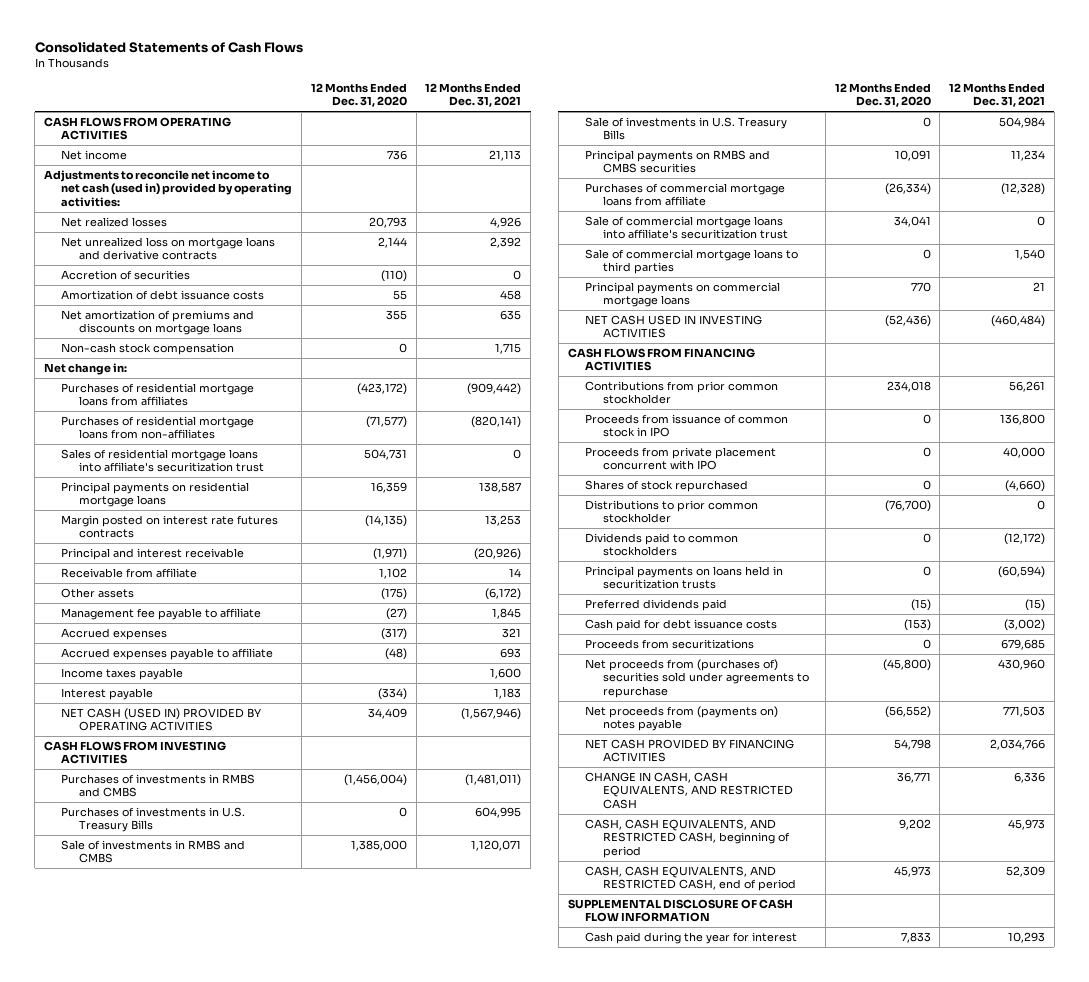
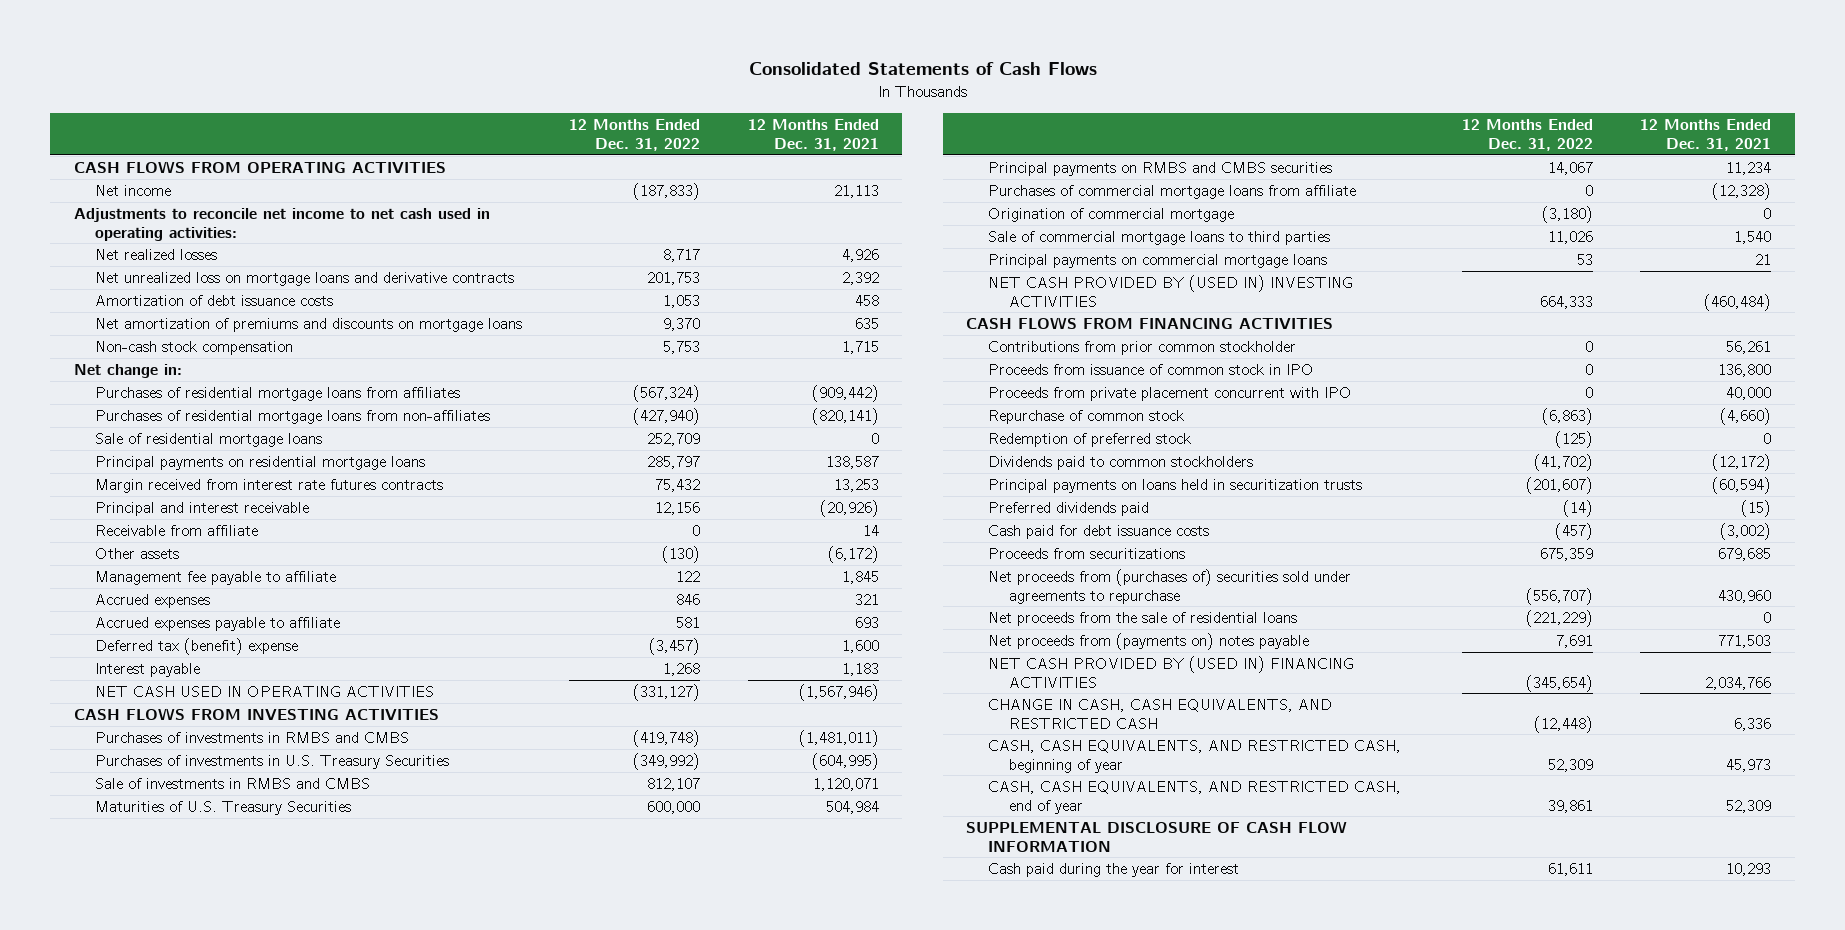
- | 12 Months Ended Dec. 31, 2020 | 12 Months Ended Dec. 31, 2021
+ | 12 Months Ended Dec. 31, 2022 | 12 Months Ended Dec. 31, 2021
- Adjustments to reconcile net income to net cash (used in) provided by operating activities:
+ Adjustments to reconcile net income to net cash used in operating activities:
- Accretion of securities | (110) | 0
- Sales of residential mortgage loans into affiliate's securitization trust | 504,731 | 0
+ Sale of residential mortgage loans | 252,709 | 0
- Margin posted on interest rate futures contracts | (14,135) | 13,253
+ Margin received from interest rate futures contracts | 75,432 | 13,253
- Income taxes payable | | 1,600
+ Deferred tax (benefit) expense | (3,457) | 1,600
- NET CASH (USED IN) PROVIDED BY OPERATING ACTIVITIES | 34,409 | (1,567,946)
+ NET CASH USED IN OPERATING ACTIVITIES | (331,127) | (1,567,946)
- Purchases of investments in U.S. Treasury Bills | 0 | 604,995
+ Purchases of investments in U.S. Treasury Securities | (349,992) | (604,995)
- Sale of investments in U.S. Treasury Bills | 0 | 504,984
+ Maturities of U.S. Treasury Securities | 600,000 | 504,984
- Sale of commercial mortgage loans into affiliate's securitization trust | 34,041 | 0
+ Origination of commercial mortgage | (3,180) | 0
- NET CASH USED IN INVESTING ACTIVITIES | (52,436) | (460,484)
+ NET CASH PROVIDED BY (USED IN) INVESTING ACTIVITIES | 664,333 | (460,484)
- Shares of stock repurchased | 0 | (4,660)
- Distributions to prior common stockholder | (76,700) | 0
+ Repurchase of common stock | (6,863) | (4,660)
+ Redemption of preferred stock | (125) | 0
+ Net proceeds from the sale of residential loans | (221,229) | 0
- NET CASH PROVIDED BY FINANCING ACTIVITIES | 54,798 | 2,034,766
+ NET CASH PROVIDED BY (USED IN) FINANCING ACTIVITIES | (345,654) | 2,034,766
- CASH, CASH EQUIVALENTS, AND RESTRICTED CASH, beginning of period | 9,202 | 45,973
- CASH, CASH EQUIVALENTS, AND RESTRICTED CASH, end of period | 45,973 | 52,309
+ CASH, CASH EQUIVALENTS, AND RESTRICTED CASH, beginning of year | 52,309 | 45,973
+ CASH, CASH EQUIVALENTS, AND RESTRICTED CASH, end of year | 39,861 | 52,309

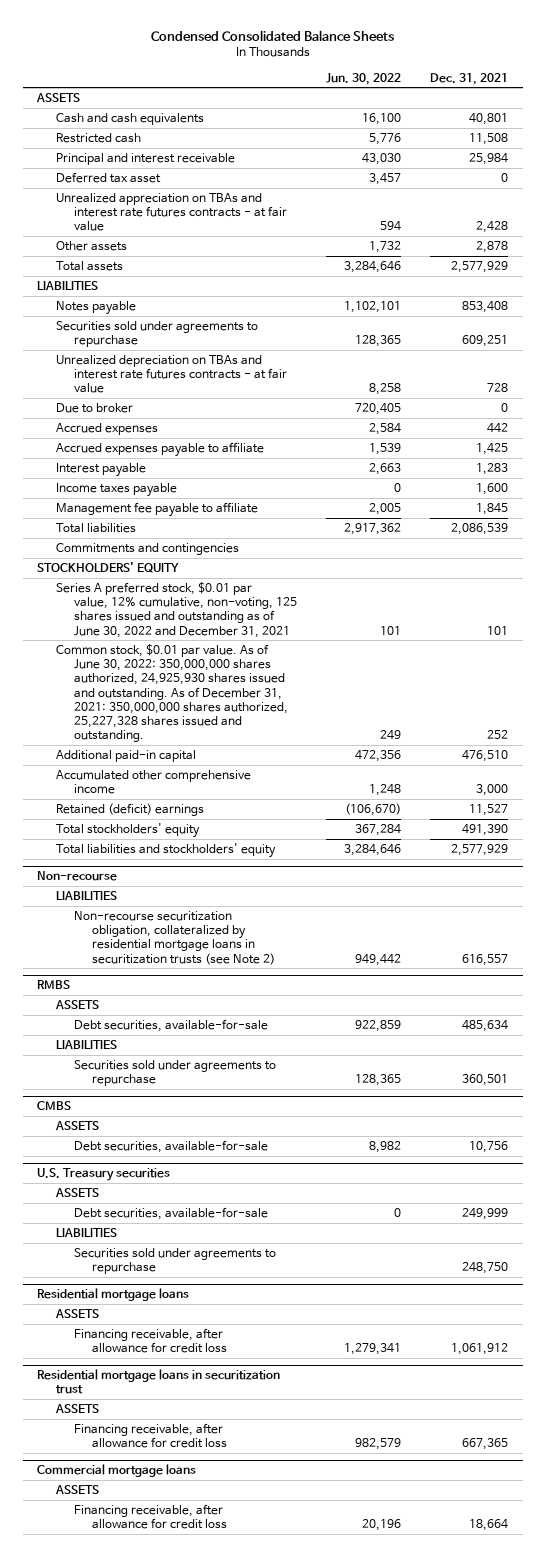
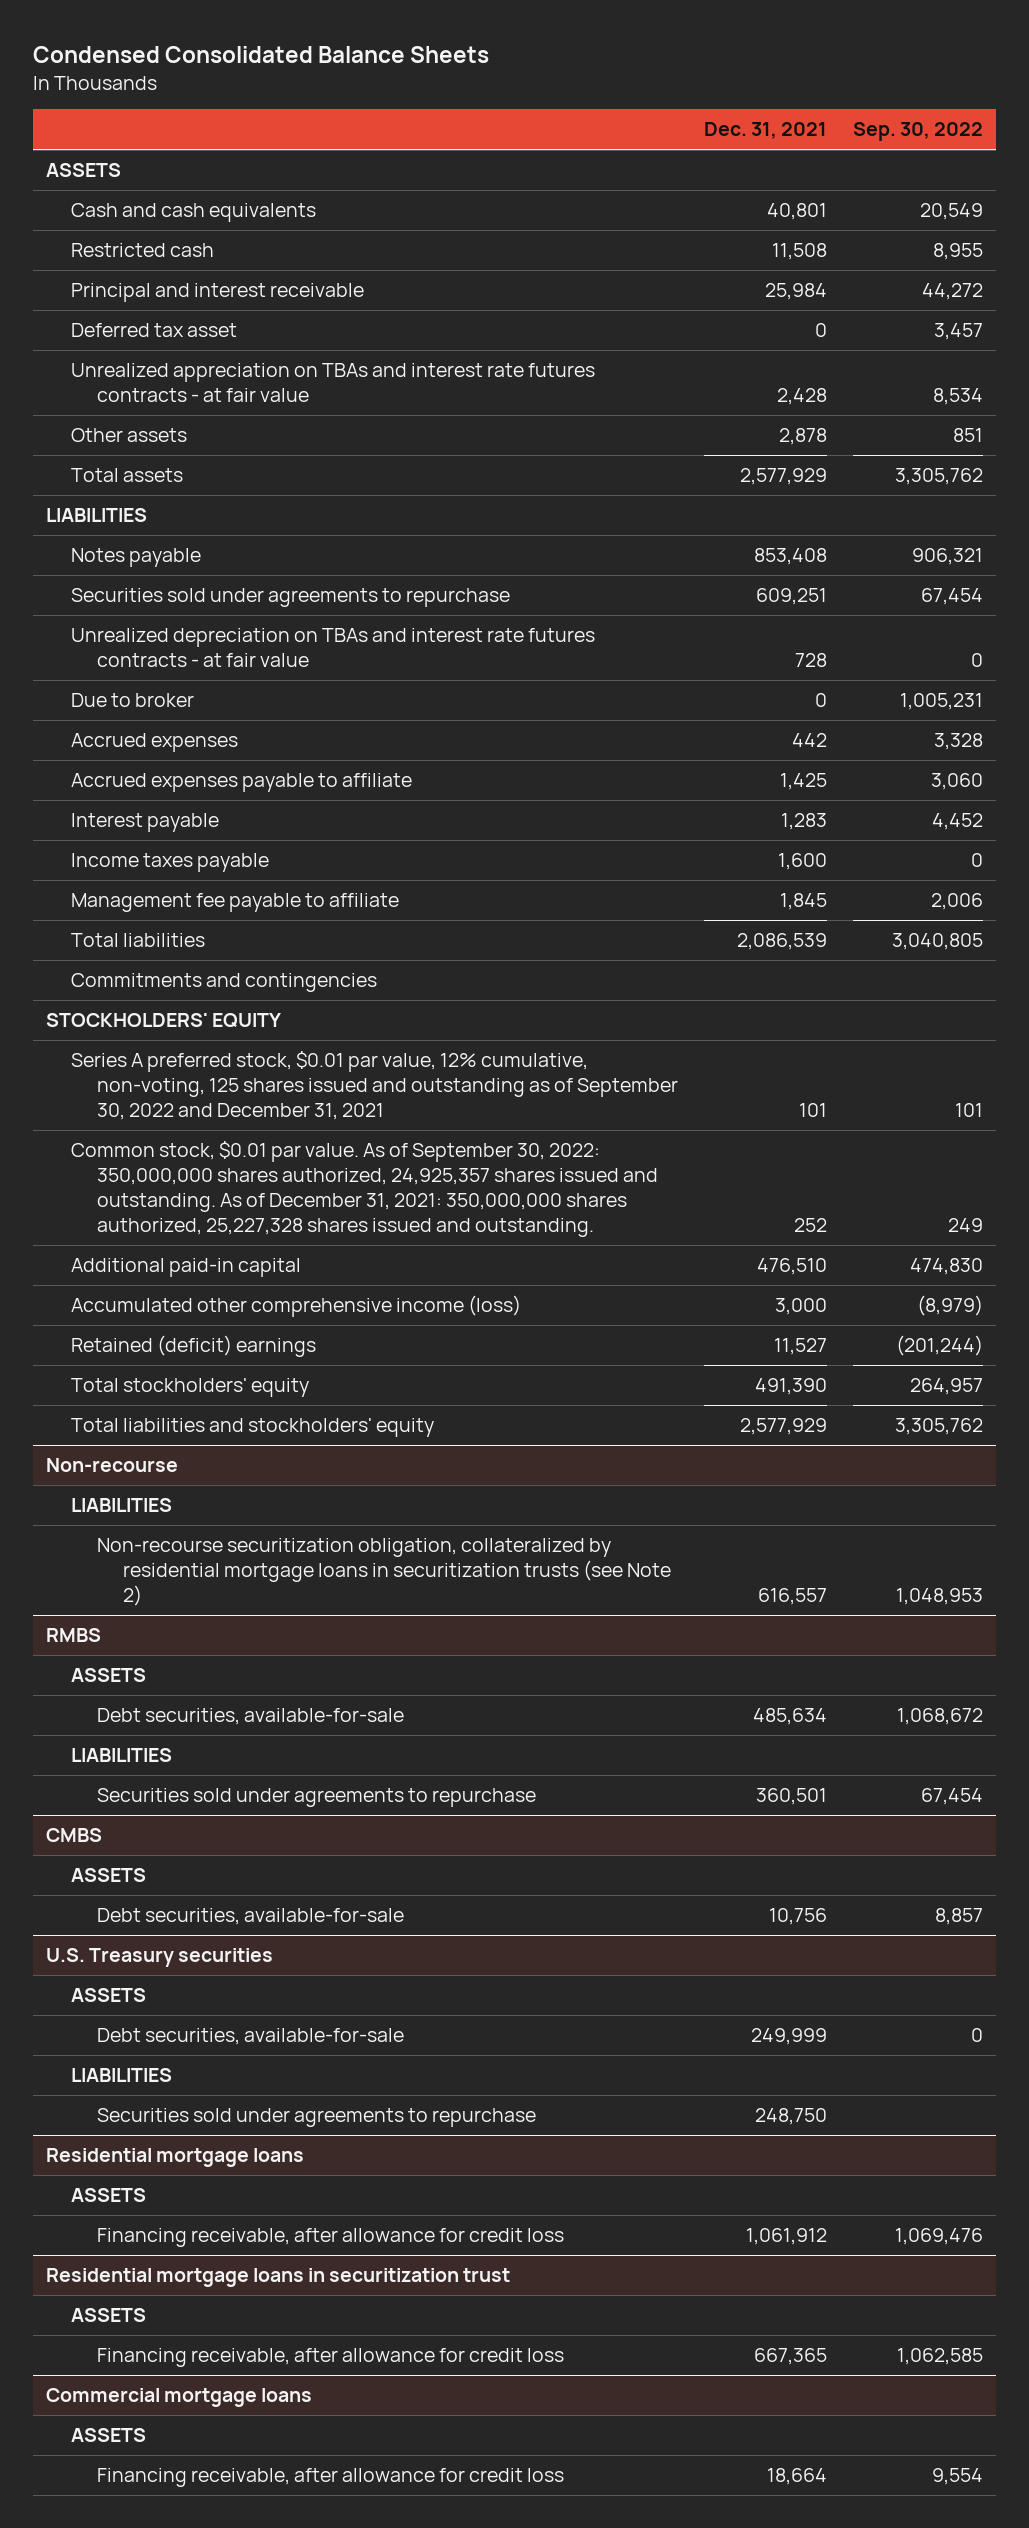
- | Jun. 30, 2022 | Dec. 31, 2021
+ | Dec. 31, 2021 | Sep. 30, 2022
- Series A preferred stock, $0.01 par value, 12% cumulative, non-voting, 125 shares issued and outstanding as of June 30, 2022 and December 31, 2021 | 101 | 101
- Common stock, $0.01 par value. As of June 30, 2022: 350,000,000 shares authorized, 24,925,930 shares issued and outstanding. As of December 31, 2021: 350,000,000 shares authorized, 25,227,328 shares issued and outstanding. | 249 | 252
+ Series A preferred stock, $0.01 par value, 12% cumulative, non-voting, 125 shares issued and outstanding as of September 30, 2022 and December 31, 2021 | 101 | 101
+ Common stock, $0.01 par value. As of September 30, 2022: 350,000,000 shares authorized, 24,925,357 shares issued and outstanding. As of December 31, 2021: 350,000,000 shares authorized, 25,227,328 shares issued and outstanding. | 252 | 249
- Accumulated other comprehensive income | 1,248 | 3,000
+ Accumulated other comprehensive income (loss) | 3,000 | (8,979)

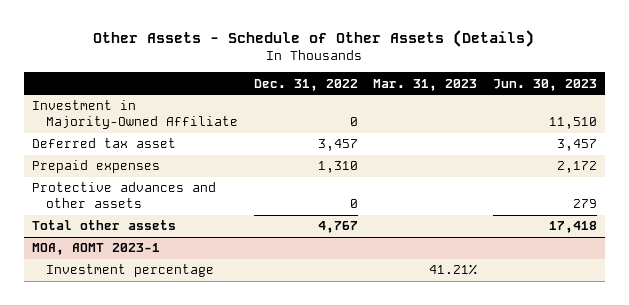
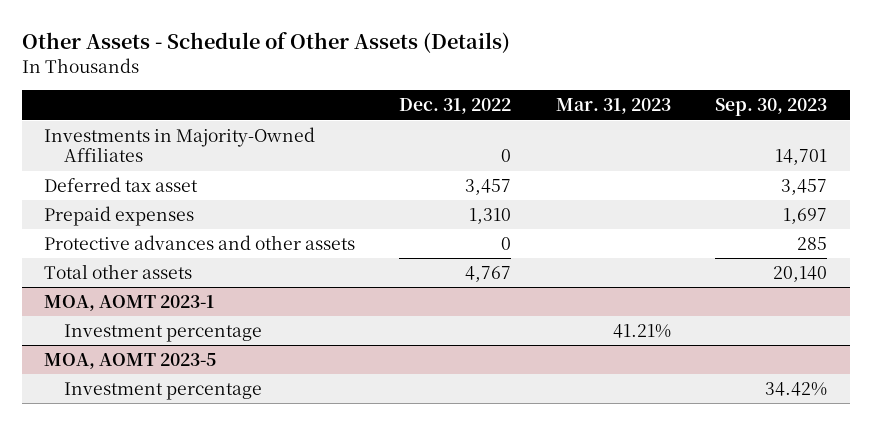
- | Dec. 31, 2022 | Mar. 31, 2023 | Jun. 30, 2023
+ | Dec. 31, 2022 | Mar. 31, 2023 | Sep. 30, 2023
- Investment in Majority-Owned Affiliate | 0 | | 11,510
+ Investments in Majority-Owned Affiliates | 0 | | 14,701
+ MOA, AOMT 2023-5
+ Investment percentage | | | 34.42%

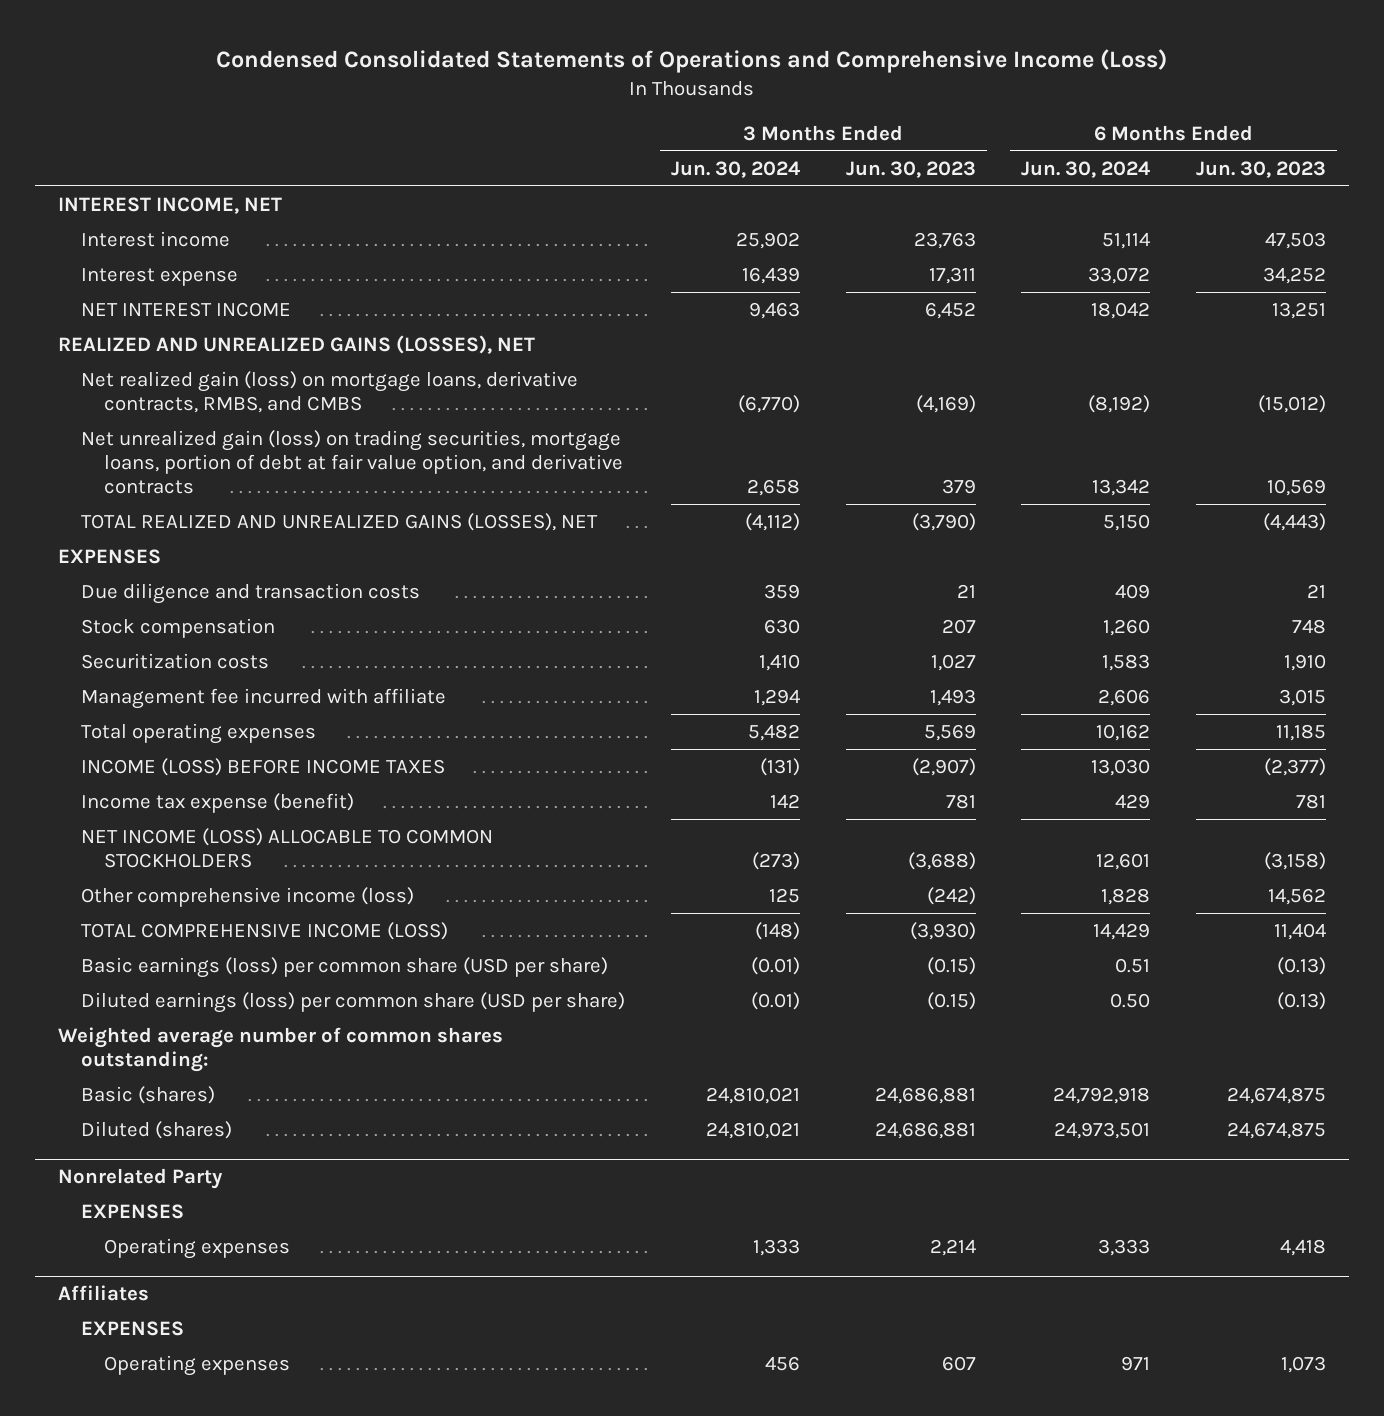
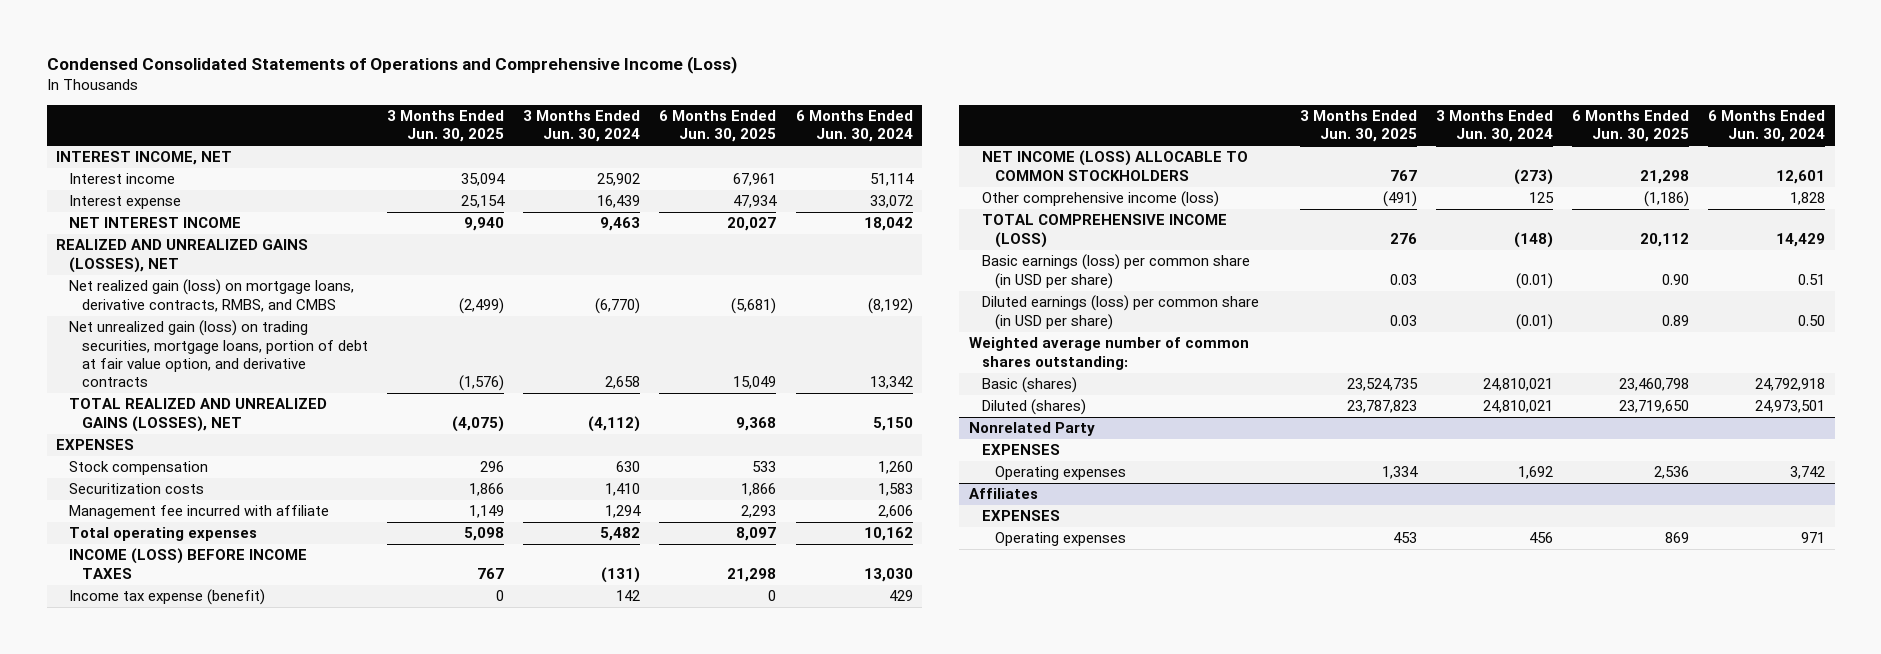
- | 3 Months Ended Jun. 30, 2024 | 3 Months Ended Jun. 30, 2023 | 6 Months Ended Jun. 30, 2024 | 6 Months Ended Jun. 30, 2023
+ | 3 Months Ended Jun. 30, 2025 | 3 Months Ended Jun. 30, 2024 | 6 Months Ended Jun. 30, 2025 | 6 Months Ended Jun. 30, 2024
- Due diligence and transaction costs | 359 | 21 | 409 | 21
- Basic earnings (loss) per common share (USD per share) | (0.01) | (0.15) | 0.51 | (0.13)
- Diluted earnings (loss) per common share (USD per share) | (0.01) | (0.15) | 0.50 | (0.13)
+ Basic earnings (loss) per common share (in USD per share) | 0.03 | (0.01) | 0.90 | 0.51
+ Diluted earnings (loss) per common share (in USD per share) | 0.03 | (0.01) | 0.89 | 0.50
@ Nonrelated Party
- Operating expenses | 1,333 | 2,214 | 3,333 | 4,418
+ Operating expenses | 1,334 | 1,692 | 2,536 | 3,742

